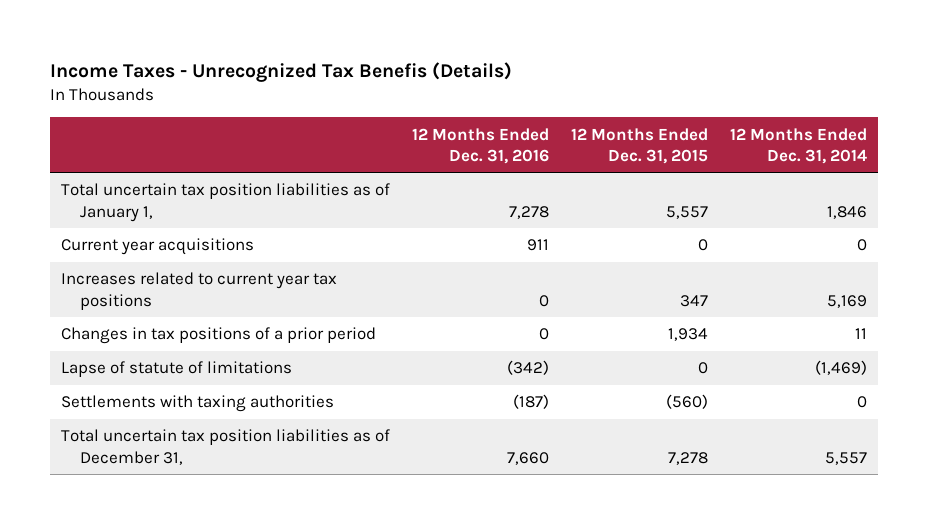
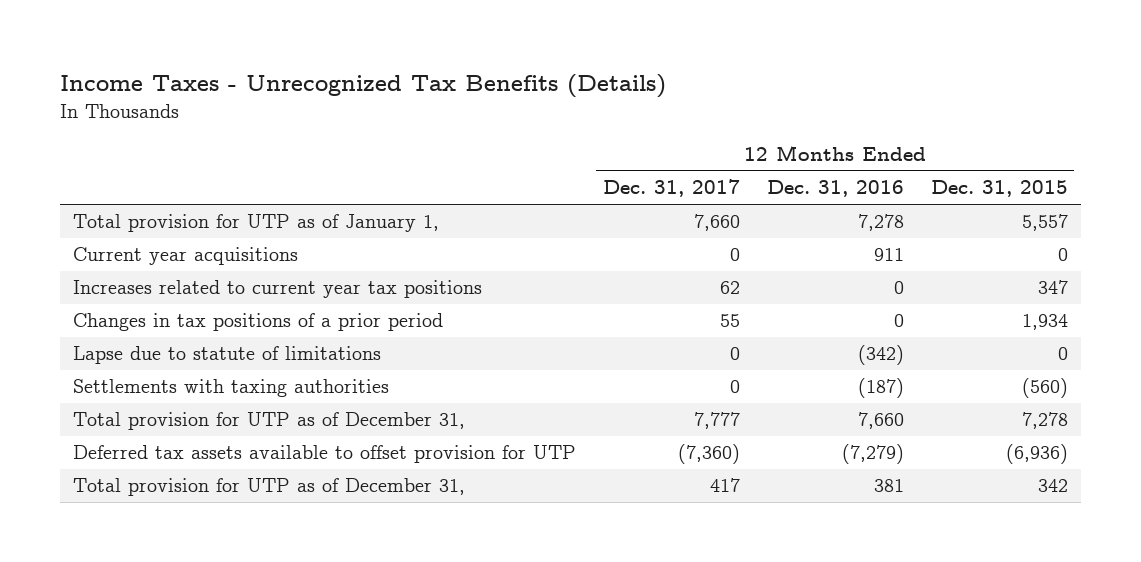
- Income Taxes - Unrecognized Tax Benefis (Details)
+ Income Taxes - Unrecognized Tax Benefits (Details)
- | 12 Months Ended Dec. 31, 2016 | 12 Months Ended Dec. 31, 2015 | 12 Months Ended Dec. 31, 2014
+ | 12 Months Ended Dec. 31, 2017 | 12 Months Ended Dec. 31, 2016 | 12 Months Ended Dec. 31, 2015
- Total uncertain tax position liabilities as of January 1, | 7,278 | 5,557 | 1,846
+ Total provision for UTP as of January 1, | 7,660 | 7,278 | 5,557
- Lapse of statute of limitations | (342) | 0 | (1,469)
+ Lapse due to statute of limitations | 0 | (342) | 0
- Total uncertain tax position liabilities as of December 31, | 7,660 | 7,278 | 5,557
+ Total provision for UTP as of December 31, | 7,777 | 7,660 | 7,278
+ Deferred tax assets available to offset provision for UTP | (7,360) | (7,279) | (6,936)
+ Total provision for UTP as of December 31, | 417 | 381 | 342

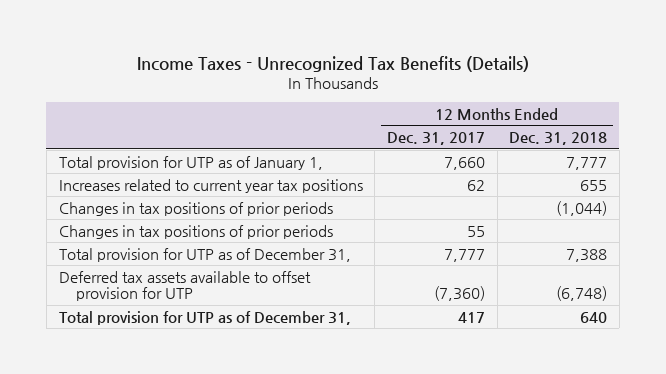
- | 12 Months Ended Dec. 31, 2017 | 12 Months Ended Dec. 31, 2016 | 12 Months Ended Dec. 31, 2015
+ | 12 Months Ended Dec. 31, 2017 | 12 Months Ended Dec. 31, 2018
- Current year acquisitions | 0 | 911 | 0
- Changes in tax positions of a prior period | 55 | 0 | 1,934
- Lapse due to statute of limitations | 0 | (342) | 0
- Settlements with taxing authorities | 0 | (187) | (560)
+ Changes in tax positions of prior periods | | (1,044)
+ Changes in tax positions of prior periods | 55 |

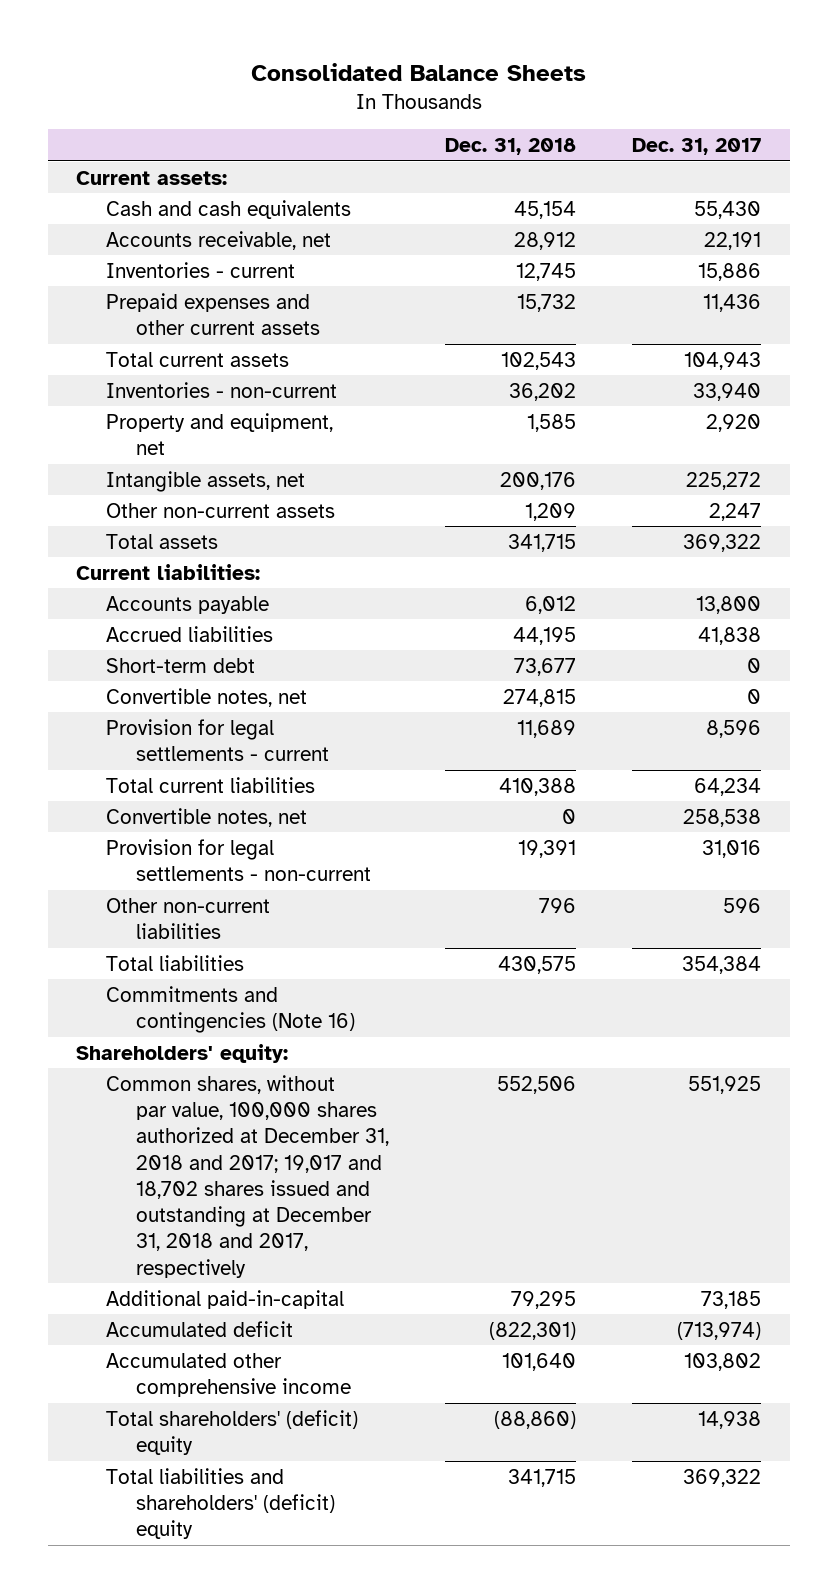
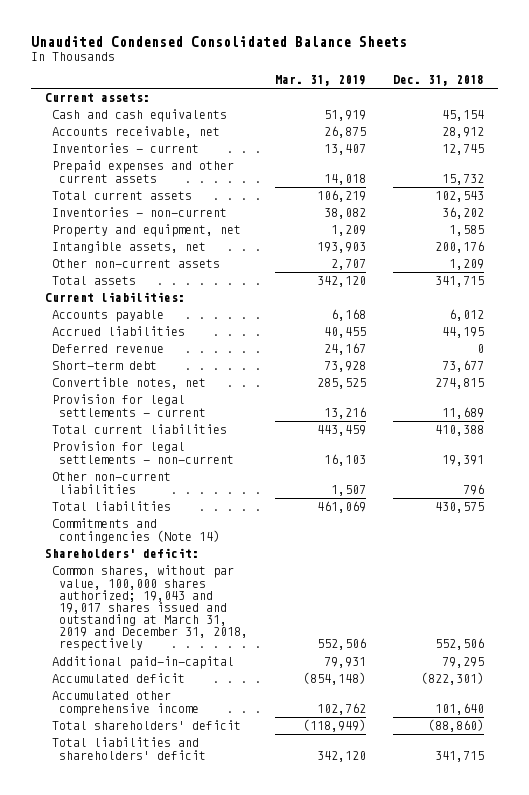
- Consolidated Balance Sheets
+ Unaudited Condensed Consolidated Balance Sheets
- | Dec. 31, 2018 | Dec. 31, 2017
+ | Mar. 31, 2019 | Dec. 31, 2018
+ Deferred revenue | 24,167 | 0
- Convertible notes, net | 0 | 258,538
- Commitments and contingencies (Note 16)
- Shareholders' equity:
- Common shares, without par value, 100,000 shares authorized at December 31, 2018 and 2017; 19,017 and 18,702 shares issued and outstanding at December 31, 2018 and 2017, respectively | 552,506 | 551,925
+ Commitments and contingencies (Note 14)
+ Shareholders' deficit:
+ Common shares, without par value, 100,000 shares authorized; 19,043 and 19,017 shares issued and outstanding at March 31, 2019 and December 31, 2018, respectively | 552,506 | 552,506
- Total shareholders' (deficit) equity | (88,860) | 14,938
- Total liabilities and shareholders' (deficit) equity | 341,715 | 369,322
+ Total shareholders' deficit | (118,949) | (88,860)
+ Total liabilities and shareholders' deficit | 342,120 | 341,715

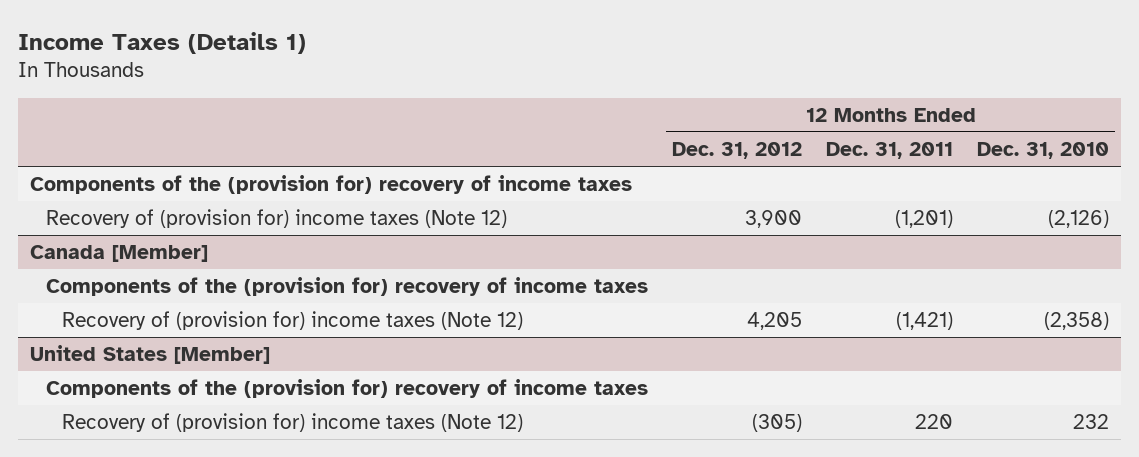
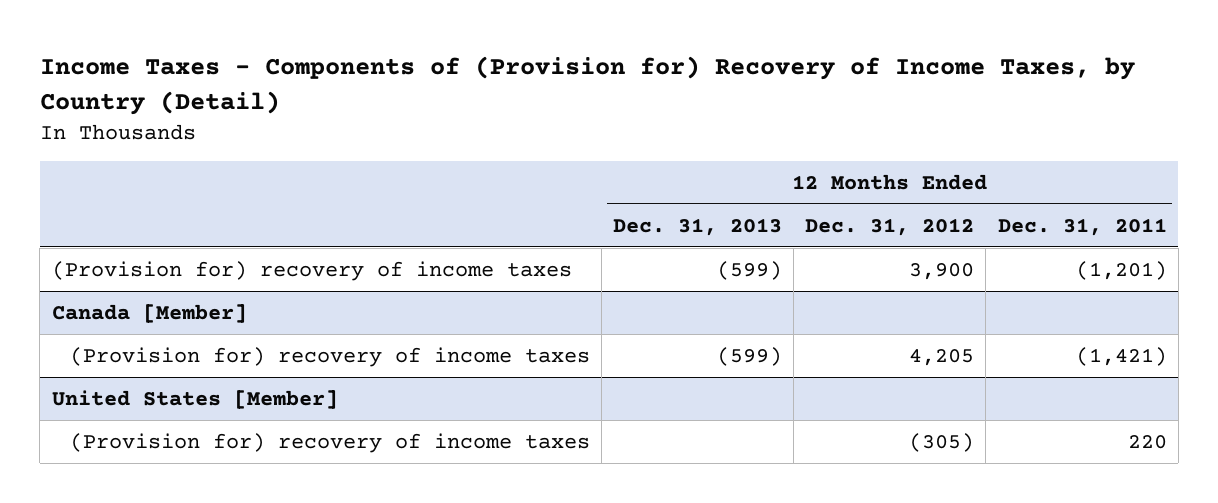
- Income Taxes (Details 1)
+ Income Taxes - Components of (Provision for) Recovery of Income Taxes, by Country (Detail)
- | 12 Months Ended Dec. 31, 2012 | 12 Months Ended Dec. 31, 2011 | 12 Months Ended Dec. 31, 2010
+ | 12 Months Ended Dec. 31, 2013 | 12 Months Ended Dec. 31, 2012 | 12 Months Ended Dec. 31, 2011
- Components of the (provision for) recovery of income taxes
- Recovery of (provision for) income taxes (Note 12) | 3,900 | (1,201) | (2,126)
+ (Provision for) recovery of income taxes | (599) | 3,900 | (1,201)
@ Canada [Member]
- Components of the (provision for) recovery of income taxes
- Recovery of (provision for) income taxes (Note 12) | 4,205 | (1,421) | (2,358)
+ (Provision for) recovery of income taxes | (599) | 4,205 | (1,421)
@ United States [Member]
- Components of the (provision for) recovery of income taxes
- Recovery of (provision for) income taxes (Note 12) | (305) | 220 | 232
+ (Provision for) recovery of income taxes | | (305) | 220

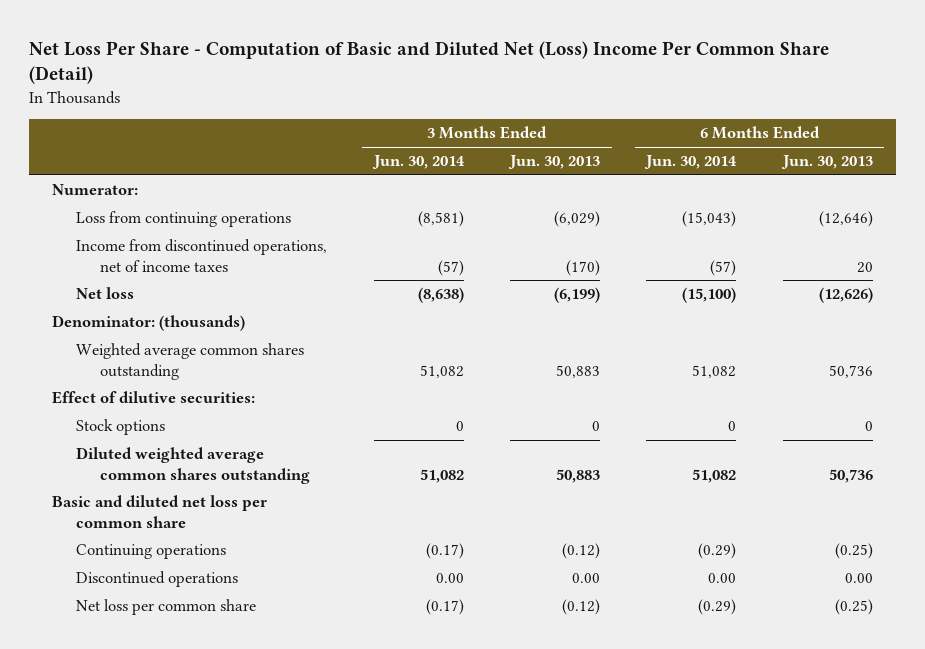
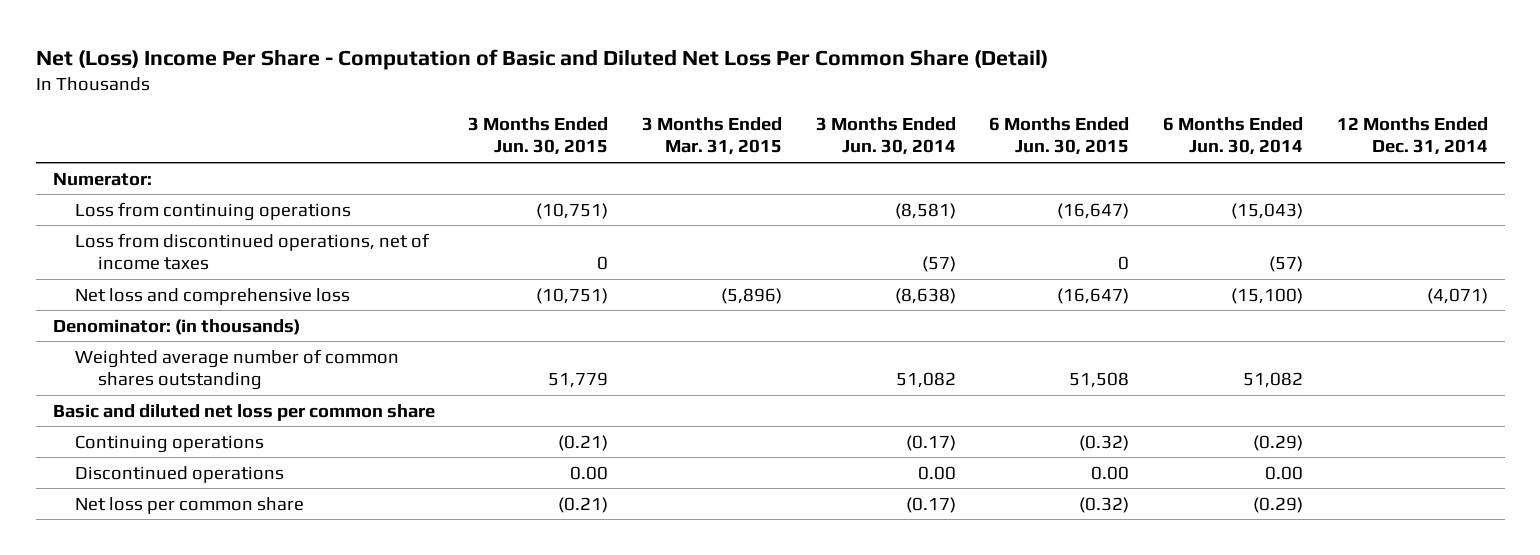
- Net Loss Per Share - Computation of Basic and Diluted Net (Loss) Income Per Common Share (Detail)
+ Net (Loss) Income Per Share - Computation of Basic and Diluted Net Loss Per Common Share (Detail)
- | 3 Months Ended Jun. 30, 2014 | 3 Months Ended Jun. 30, 2013 | 6 Months Ended Jun. 30, 2014 | 6 Months Ended Jun. 30, 2013
+ | 3 Months Ended Jun. 30, 2015 | 3 Months Ended Mar. 31, 2015 | 3 Months Ended Jun. 30, 2014 | 6 Months Ended Jun. 30, 2015 | 6 Months Ended Jun. 30, 2014 | 12 Months Ended Dec. 31, 2014
- Income from discontinued operations, net of income taxes | (57) | (170) | (57) | 20
- Net loss | (8,638) | (6,199) | (15,100) | (12,626)
- Denominator: (thousands)
- Weighted average common shares outstanding | 51,082 | 50,883 | 51,082 | 50,736
- Effect of dilutive securities:
- Stock options | 0 | 0 | 0 | 0
- Diluted weighted average common shares outstanding | 51,082 | 50,883 | 51,082 | 50,736
+ Loss from discontinued operations, net of income taxes | 0 | | (57) | 0 | (57) |
+ Net loss and comprehensive loss | (10,751) | (5,896) | (8,638) | (16,647) | (15,100) | (4,071)
+ Denominator: (in thousands)
+ Weighted average number of common shares outstanding | 51,779 | | 51,082 | 51,508 | 51,082 |

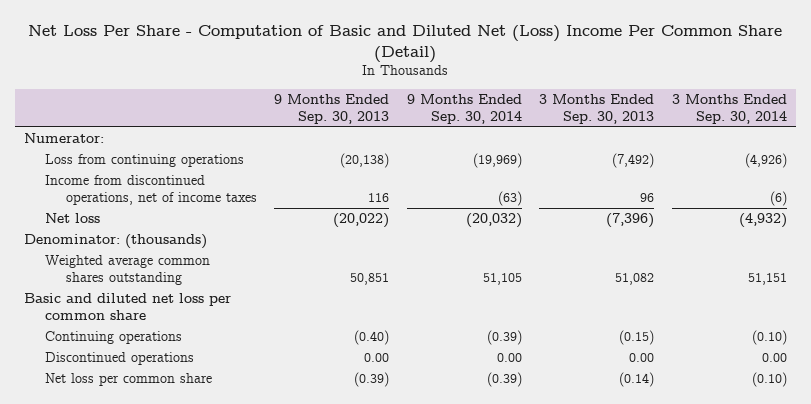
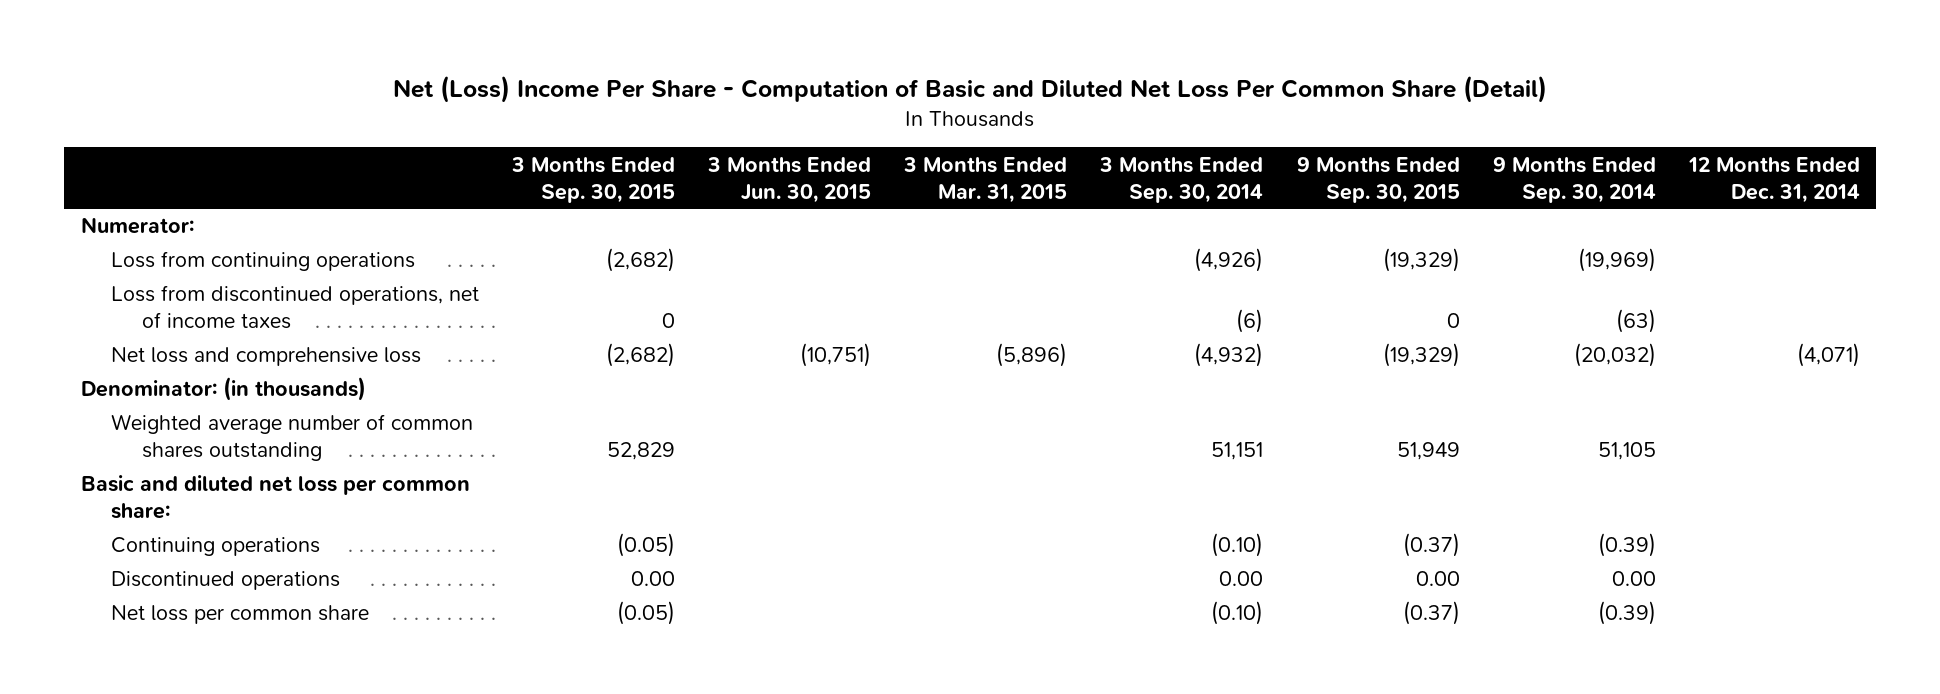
- Net Loss Per Share - Computation of Basic and Diluted Net (Loss) Income Per Common Share (Detail)
+ Net (Loss) Income Per Share - Computation of Basic and Diluted Net Loss Per Common Share (Detail)
- | 9 Months Ended Sep. 30, 2013 | 9 Months Ended Sep. 30, 2014 | 3 Months Ended Sep. 30, 2013 | 3 Months Ended Sep. 30, 2014
+ | 3 Months Ended Sep. 30, 2015 | 3 Months Ended Jun. 30, 2015 | 3 Months Ended Mar. 31, 2015 | 3 Months Ended Sep. 30, 2014 | 9 Months Ended Sep. 30, 2015 | 9 Months Ended Sep. 30, 2014 | 12 Months Ended Dec. 31, 2014
- Income from discontinued operations, net of income taxes | 116 | (63) | 96 | (6)
- Net loss | (20,022) | (20,032) | (7,396) | (4,932)
- Denominator: (thousands)
- Weighted average common shares outstanding | 50,851 | 51,105 | 51,082 | 51,151
- Basic and diluted net loss per common share
+ Loss from discontinued operations, net of income taxes | 0 | | | (6) | 0 | (63) |
+ Net loss and comprehensive loss | (2,682) | (10,751) | (5,896) | (4,932) | (19,329) | (20,032) | (4,071)
+ Denominator: (in thousands)
+ Weighted average number of common shares outstanding | 52,829 | | | 51,151 | 51,949 | 51,105 |
+ Basic and diluted net loss per common share:

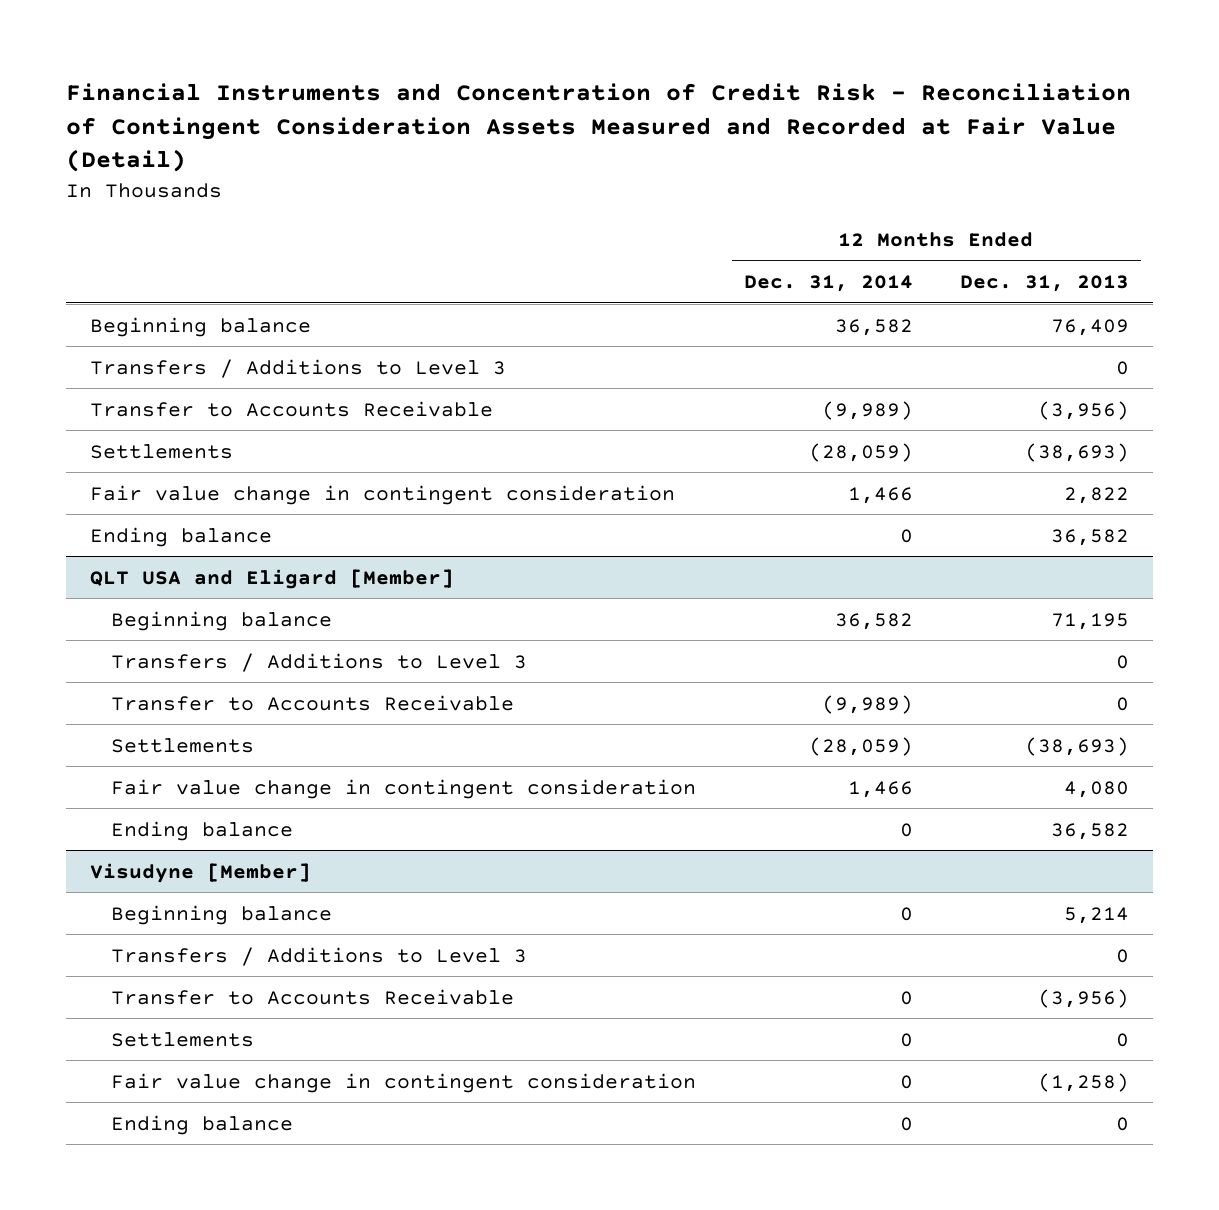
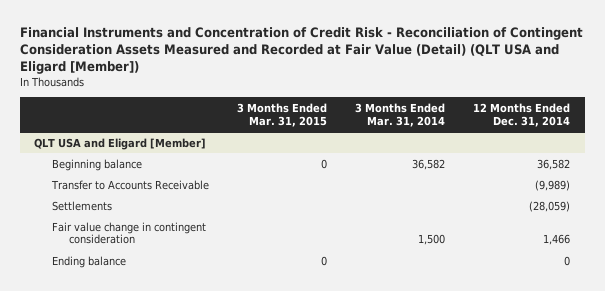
- Financial Instruments and Concentration of Credit Risk - Reconciliation of Contingent Consideration Assets Measured and Recorded at Fair Value (Detail)
+ Financial Instruments and Concentration of Credit Risk - Reconciliation of Contingent Consideration Assets Measured and Recorded at Fair Value (Detail) (QLT USA and Eligard [Member])
- | 12 Months Ended Dec. 31, 2014 | 12 Months Ended Dec. 31, 2013
+ | 3 Months Ended Mar. 31, 2015 | 3 Months Ended Mar. 31, 2014 | 12 Months Ended Dec. 31, 2014
- Beginning balance | 36,582 | 76,409
- Transfers / Additions to Level 3 | | 0
- Transfer to Accounts Receivable | (9,989) | (3,956)
- Settlements | (28,059) | (38,693)
- Fair value change in contingent consideration | 1,466 | 2,822
- Ending balance | 0 | 36,582
@ QLT USA and Eligard [Member]
- Transfers / Additions to Level 3 | | 0
- Visudyne [Member]
- Beginning balance | 0 | 5,214
- Transfers / Additions to Level 3 | | 0
- Transfer to Accounts Receivable | 0 | (3,956)
- Settlements | 0 | 0
- Fair value change in contingent consideration | 0 | (1,258)
- Ending balance | 0 | 0

